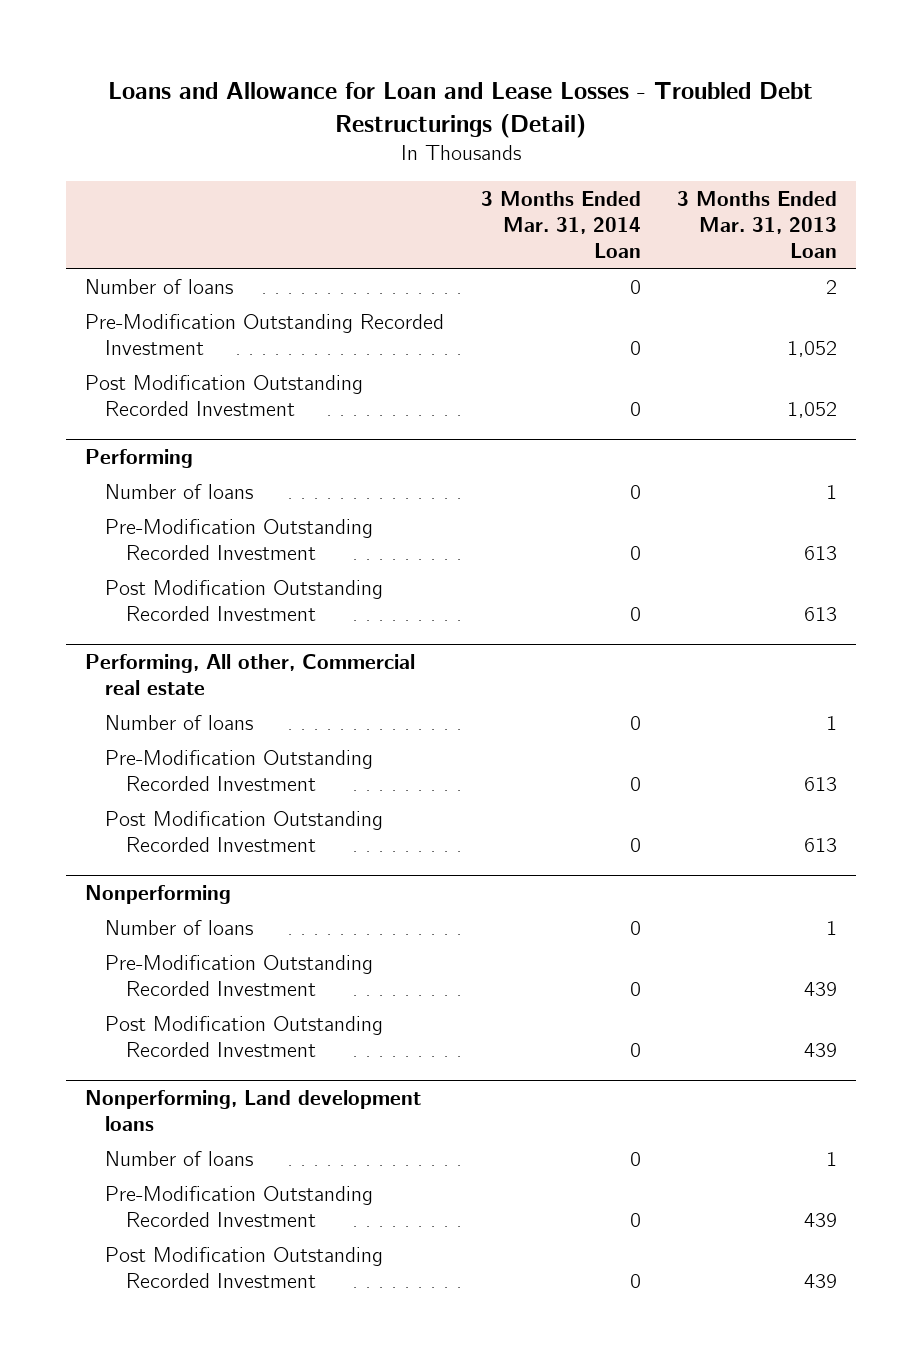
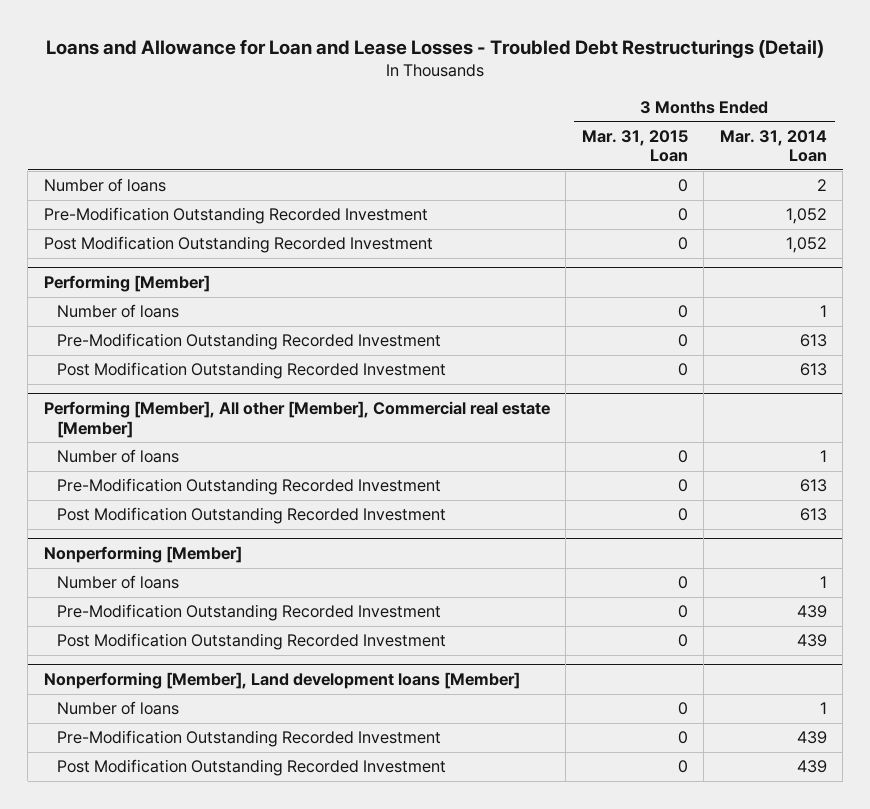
- | 3 Months Ended Mar. 31, 2014 Loan | 3 Months Ended Mar. 31, 2013 Loan
+ | 3 Months Ended Mar. 31, 2015 Loan | 3 Months Ended Mar. 31, 2014 Loan
- Number of loans | 0 | 2
- Pre-Modification Outstanding Recorded Investment | 0 | 1,052
- Post Modification Outstanding Recorded Investment | 0 | 1,052
- Performing
- Number of loans | 0 | 1
- Pre-Modification Outstanding Recorded Investment | 0 | 613
- Post Modification Outstanding Recorded Investment | 0 | 613
- Performing, All other, Commercial real estate
- Number of loans | 0 | 1
- Pre-Modification Outstanding Recorded Investment | 0 | 613
- Post Modification Outstanding Recorded Investment | 0 | 613
- Nonperforming
- Number of loans | 0 | 1
- Pre-Modification Outstanding Recorded Investment | 0 | 439
- Post Modification Outstanding Recorded Investment | 0 | 439
- Nonperforming, Land development loans
- Number of loans | 0 | 1
- Pre-Modification Outstanding Recorded Investment | 0 | 439
- Post Modification Outstanding Recorded Investment | 0 | 439
+ Number of loans | 0 | 2
+ Pre-Modification Outstanding Recorded Investment | 0 | 1,052
+ Post Modification Outstanding Recorded Investment | 0 | 1,052
+ Performing [Member]
+ Number of loans | 0 | 1
+ Pre-Modification Outstanding Recorded Investment | 0 | 613
+ Post Modification Outstanding Recorded Investment | 0 | 613
+ Performing [Member], All other [Member], Commercial real estate [Member]
+ Number of loans | 0 | 1
+ Pre-Modification Outstanding Recorded Investment | 0 | 613
+ Post Modification Outstanding Recorded Investment | 0 | 613
+ Nonperforming [Member]
+ Number of loans | 0 | 1
+ Pre-Modification Outstanding Recorded Investment | 0 | 439
+ Post Modification Outstanding Recorded Investment | 0 | 439
+ Nonperforming [Member], Land development loans [Member]
+ Number of loans | 0 | 1
+ Pre-Modification Outstanding Recorded Investment | 0 | 439
+ Post Modification Outstanding Recorded Investment | 0 | 439

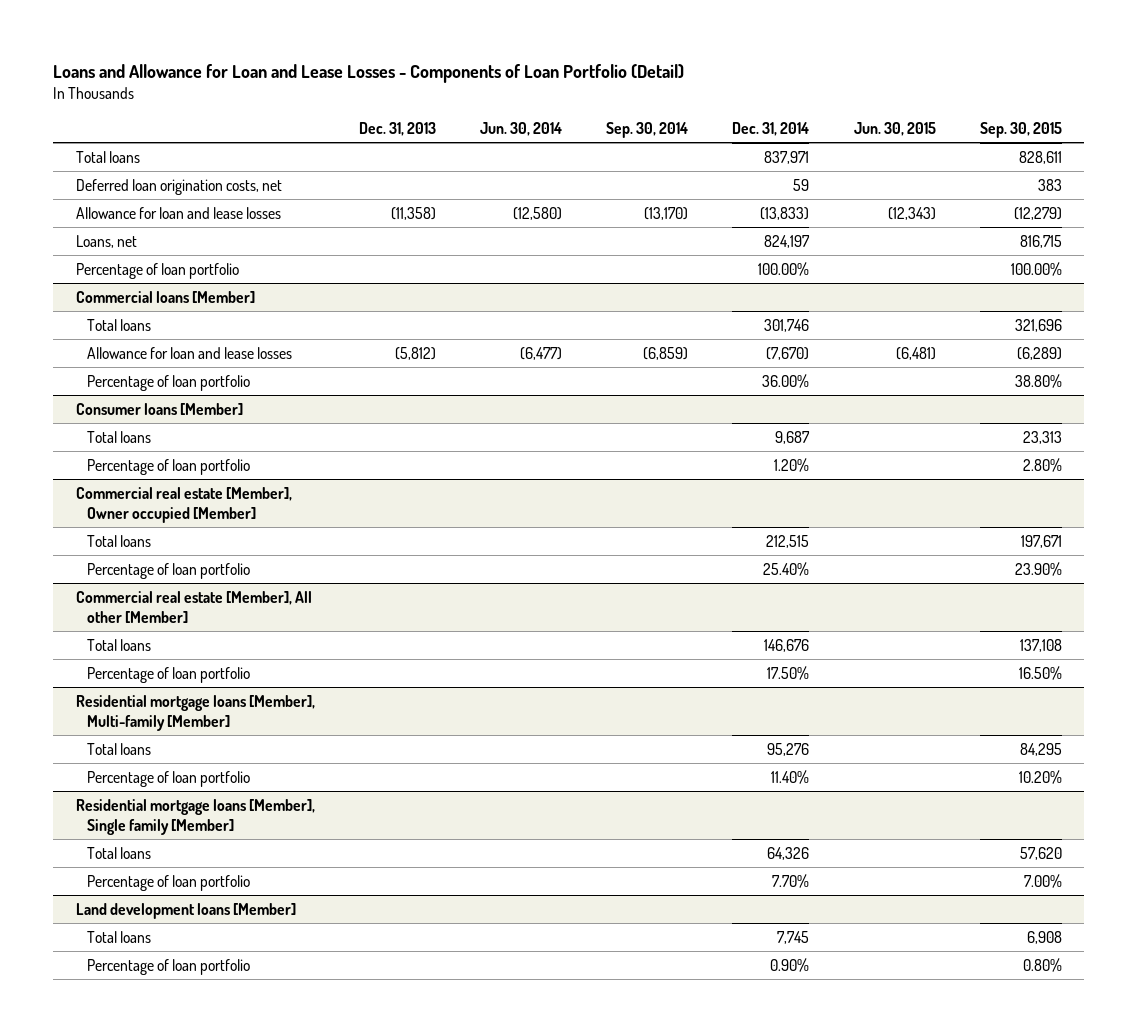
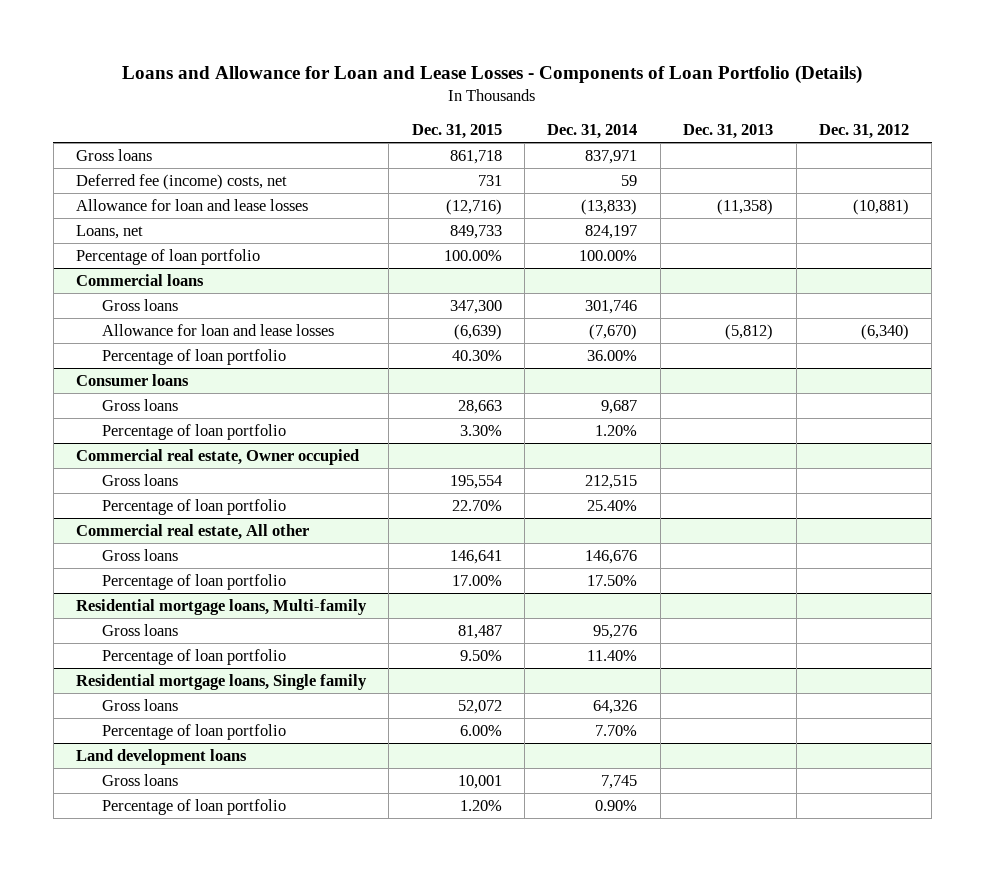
- Loans and Allowance for Loan and Lease Losses - Components of Loan Portfolio (Detail)
+ Loans and Allowance for Loan and Lease Losses - Components of Loan Portfolio (Details)
- | Dec. 31, 2013 | Jun. 30, 2014 | Sep. 30, 2014 | Dec. 31, 2014 | Jun. 30, 2015 | Sep. 30, 2015
+ | Dec. 31, 2015 | Dec. 31, 2014 | Dec. 31, 2013 | Dec. 31, 2012
- Total loans | | | | 837,971 | | 828,611
- Deferred loan origination costs, net | | | | 59 | | 383
+ Gross loans | 861,718 | 837,971 | |
+ Deferred fee (income) costs, net | 731 | 59 | |
- Commercial loans [Member]
- Total loans | | | | 301,746 | | 321,696
+ Commercial loans
+ Gross loans | 347,300 | 301,746 | |
- Consumer loans [Member]
- Total loans | | | | 9,687 | | 23,313
+ Consumer loans
+ Gross loans | 28,663 | 9,687 | |
- Commercial real estate [Member], Owner occupied [Member]
- Total loans | | | | 212,515 | | 197,671
+ Commercial real estate, Owner occupied
+ Gross loans | 195,554 | 212,515 | |
- Commercial real estate [Member], All other [Member]
- Total loans | | | | 146,676 | | 137,108
+ Commercial real estate, All other
+ Gross loans | 146,641 | 146,676 | |
- Residential mortgage loans [Member], Multi-family [Member]
- Total loans | | | | 95,276 | | 84,295
+ Residential mortgage loans, Multi-family
+ Gross loans | 81,487 | 95,276 | |
- Residential mortgage loans [Member], Single family [Member]
- Total loans | | | | 64,326 | | 57,620
+ Residential mortgage loans, Single family
+ Gross loans | 52,072 | 64,326 | |
- Land development loans [Member]
- Total loans | | | | 7,745 | | 6,908
+ Land development loans
+ Gross loans | 10,001 | 7,745 | |

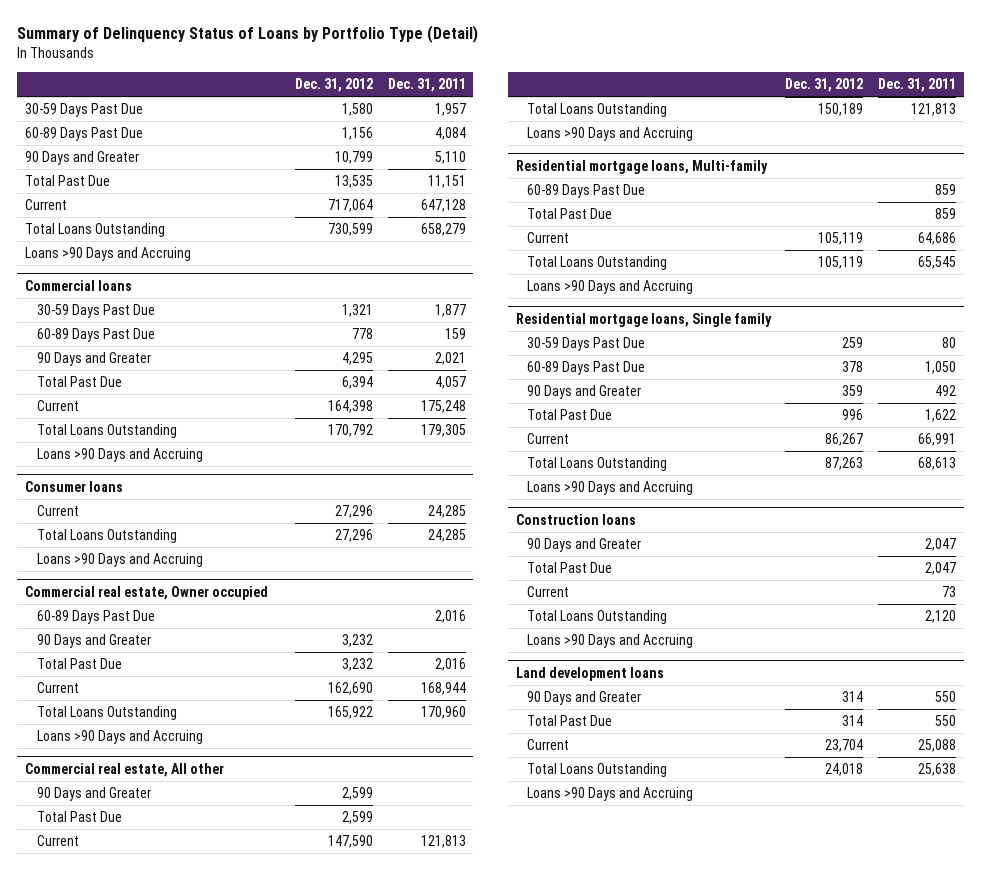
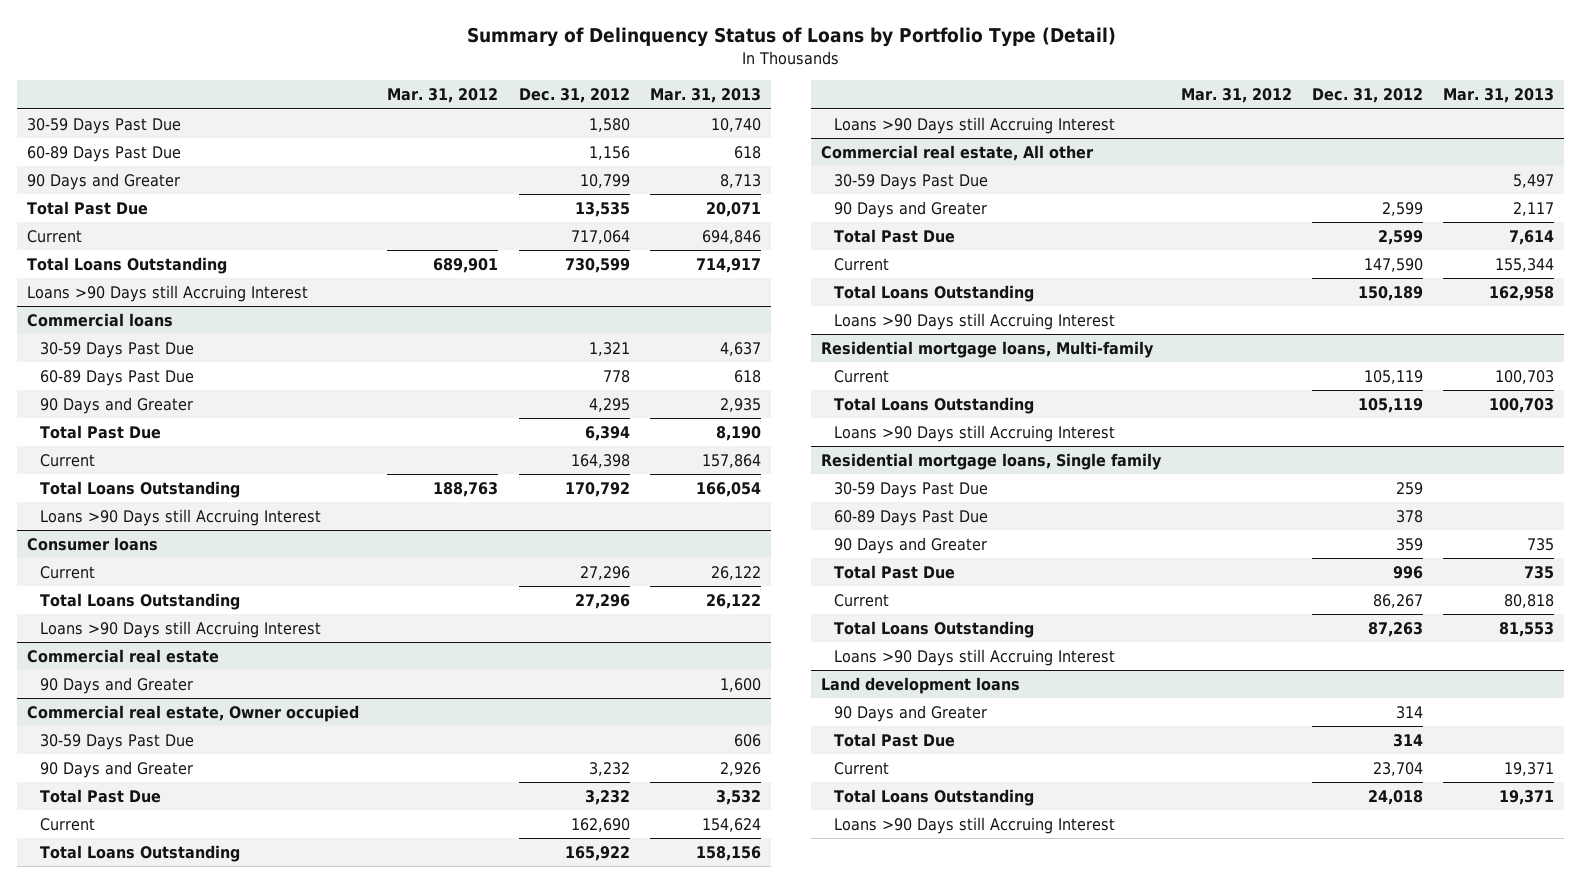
- | Dec. 31, 2012 | Dec. 31, 2011
+ | Mar. 31, 2012 | Dec. 31, 2012 | Mar. 31, 2013
- Loans >90 Days and Accruing
+ Loans >90 Days still Accruing Interest
@ Commercial loans
- Loans >90 Days and Accruing
+ Loans >90 Days still Accruing Interest
@ Consumer loans
- Loans >90 Days and Accruing
+ Loans >90 Days still Accruing Interest
+ Commercial real estate
+ 90 Days and Greater | | | 1,600
@ Commercial real estate, Owner occupied
- 60-89 Days Past Due | | 2,016
+ 30-59 Days Past Due | | | 606
- Loans >90 Days and Accruing
+ Loans >90 Days still Accruing Interest
@ Commercial real estate, All other
+ 30-59 Days Past Due | | | 5,497
- Loans >90 Days and Accruing
+ Loans >90 Days still Accruing Interest
@ Residential mortgage loans, Multi-family
- 60-89 Days Past Due | | 859
- Total Past Due | | 859
- Loans >90 Days and Accruing
+ Loans >90 Days still Accruing Interest
@ Residential mortgage loans, Single family
- Loans >90 Days and Accruing
- Construction loans
- 90 Days and Greater | | 2,047
- Total Past Due | | 2,047
- Current | | 73
- Total Loans Outstanding | | 2,120
- Loans >90 Days and Accruing
@ Residential mortgage loans, Single family
+ Loans >90 Days still Accruing Interest
@ Land development loans
- Loans >90 Days and Accruing
+ Loans >90 Days still Accruing Interest

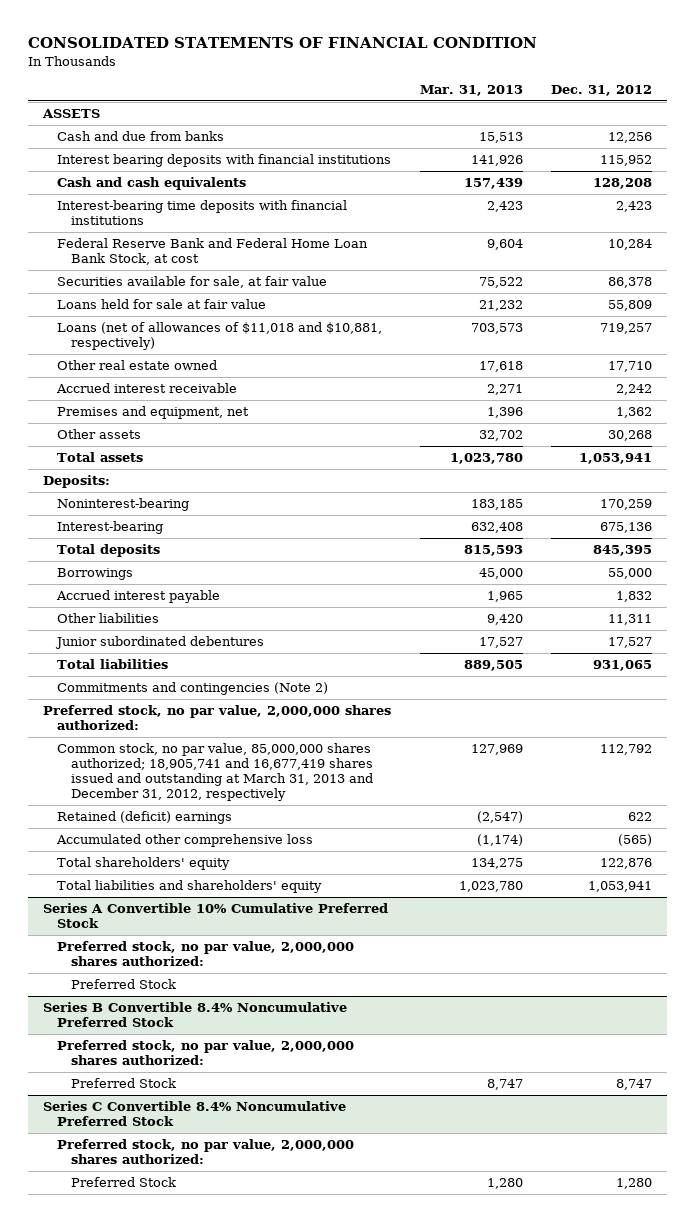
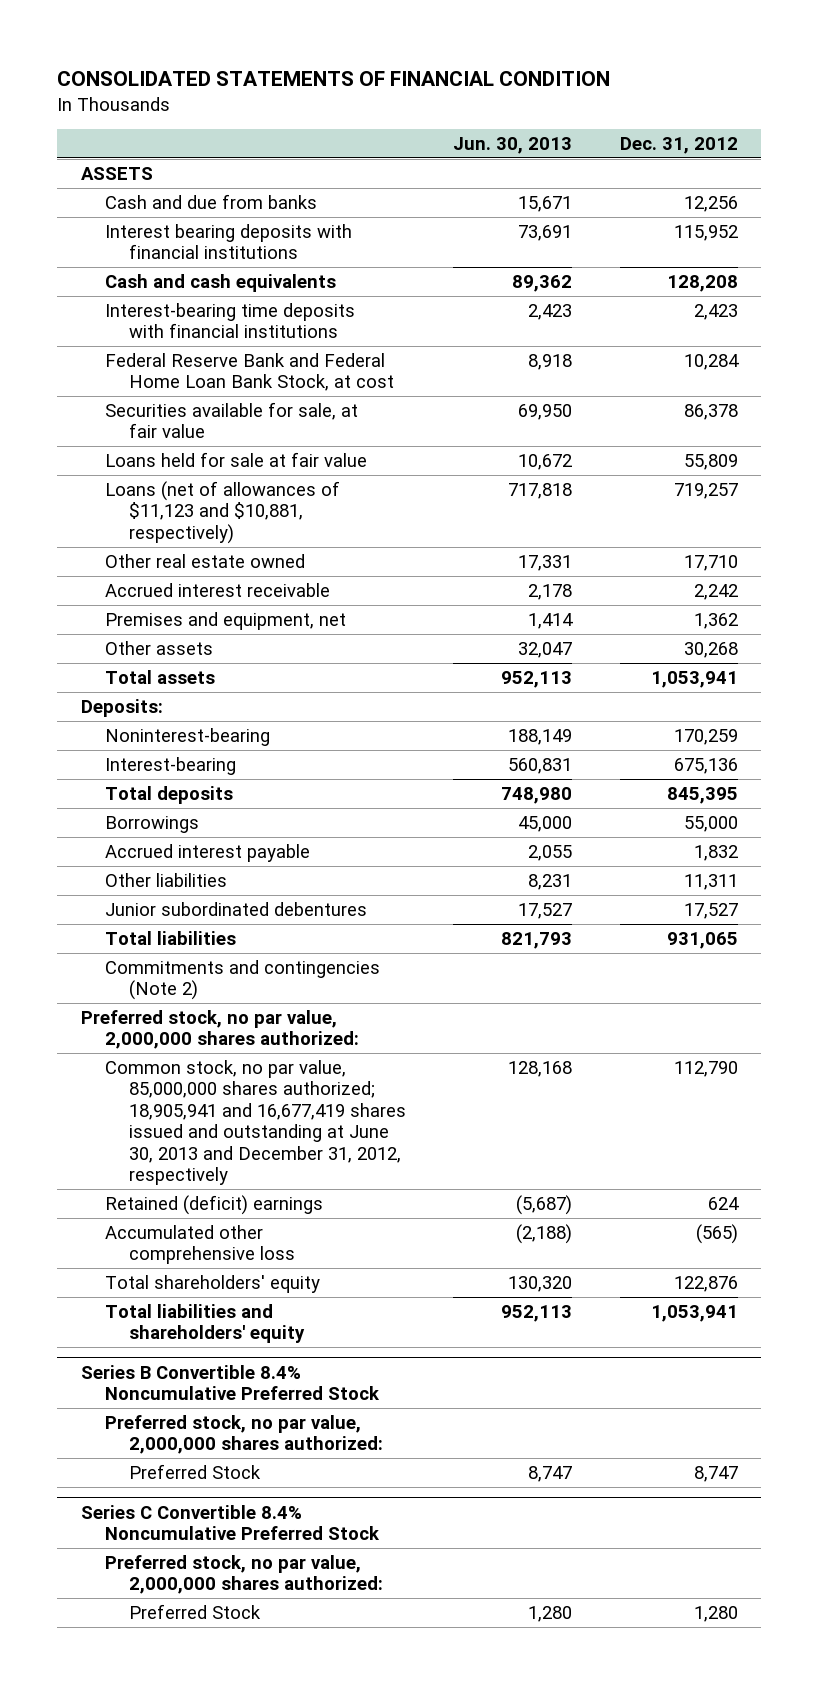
- | Mar. 31, 2013 | Dec. 31, 2012
+ | Jun. 30, 2013 | Dec. 31, 2012
- Loans (net of allowances of $11,018 and $10,881, respectively) | 703,573 | 719,257
+ Loans (net of allowances of $11,123 and $10,881, respectively) | 717,818 | 719,257
- Common stock, no par value, 85,000,000 shares authorized; 18,905,741 and 16,677,419 shares issued and outstanding at March 31, 2013 and December 31, 2012, respectively | 127,969 | 112,792
- Retained (deficit) earnings | (2,547) | 622
+ Common stock, no par value, 85,000,000 shares authorized; 18,905,941 and 16,677,419 shares issued and outstanding at June 30, 2013 and December 31, 2012, respectively | 128,168 | 112,790
+ Retained (deficit) earnings | (5,687) | 624
- Series A Convertible 10% Cumulative Preferred Stock
- Preferred stock, no par value, 2,000,000 shares authorized:
- Preferred Stock

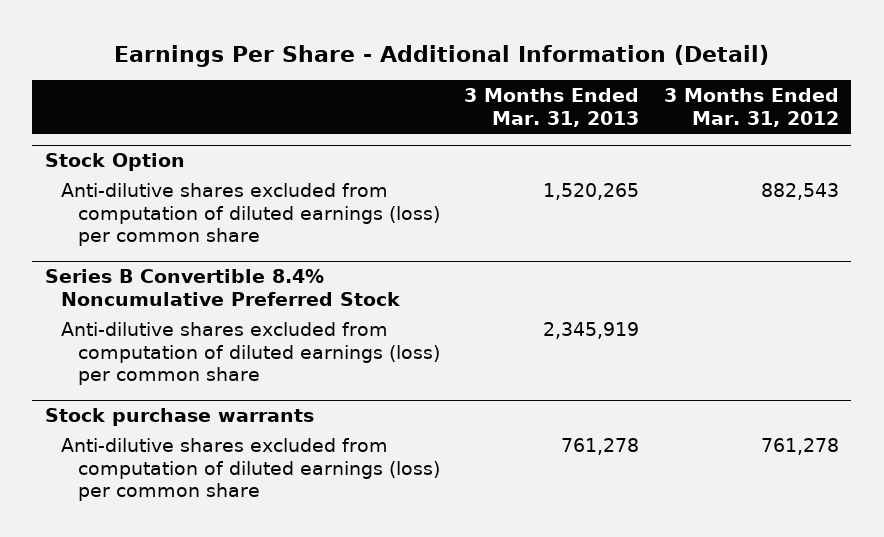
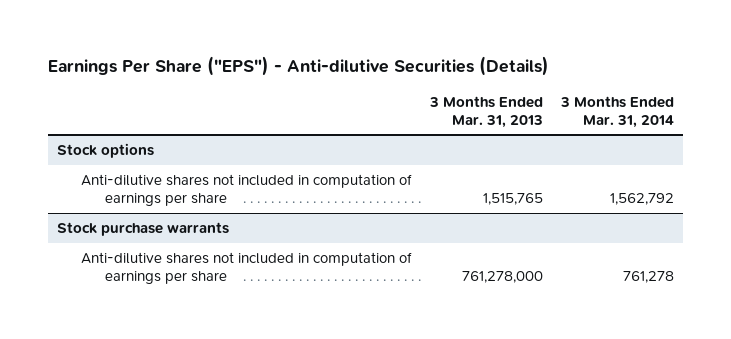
- Earnings Per Share - Additional Information (Detail)
+ Earnings Per Share ("EPS") - Anti-dilutive Securities (Details)
- | 3 Months Ended Mar. 31, 2013 | 3 Months Ended Mar. 31, 2012
+ | 3 Months Ended Mar. 31, 2013 | 3 Months Ended Mar. 31, 2014
- Stock Option
- Anti-dilutive shares excluded from computation of diluted earnings (loss) per common share | 1,520,265 | 882,543
- Series B Convertible 8.4% Noncumulative Preferred Stock
- Anti-dilutive shares excluded from computation of diluted earnings (loss) per common share | 2,345,919 |
+ Stock options
+ Anti-dilutive shares not included in computation of earnings per share | 1,515,765 | 1,562,792
@ Stock purchase warrants
- Anti-dilutive shares excluded from computation of diluted earnings (loss) per common share | 761,278 | 761,278
+ Anti-dilutive shares not included in computation of earnings per share | 761,278,000 | 761,278

